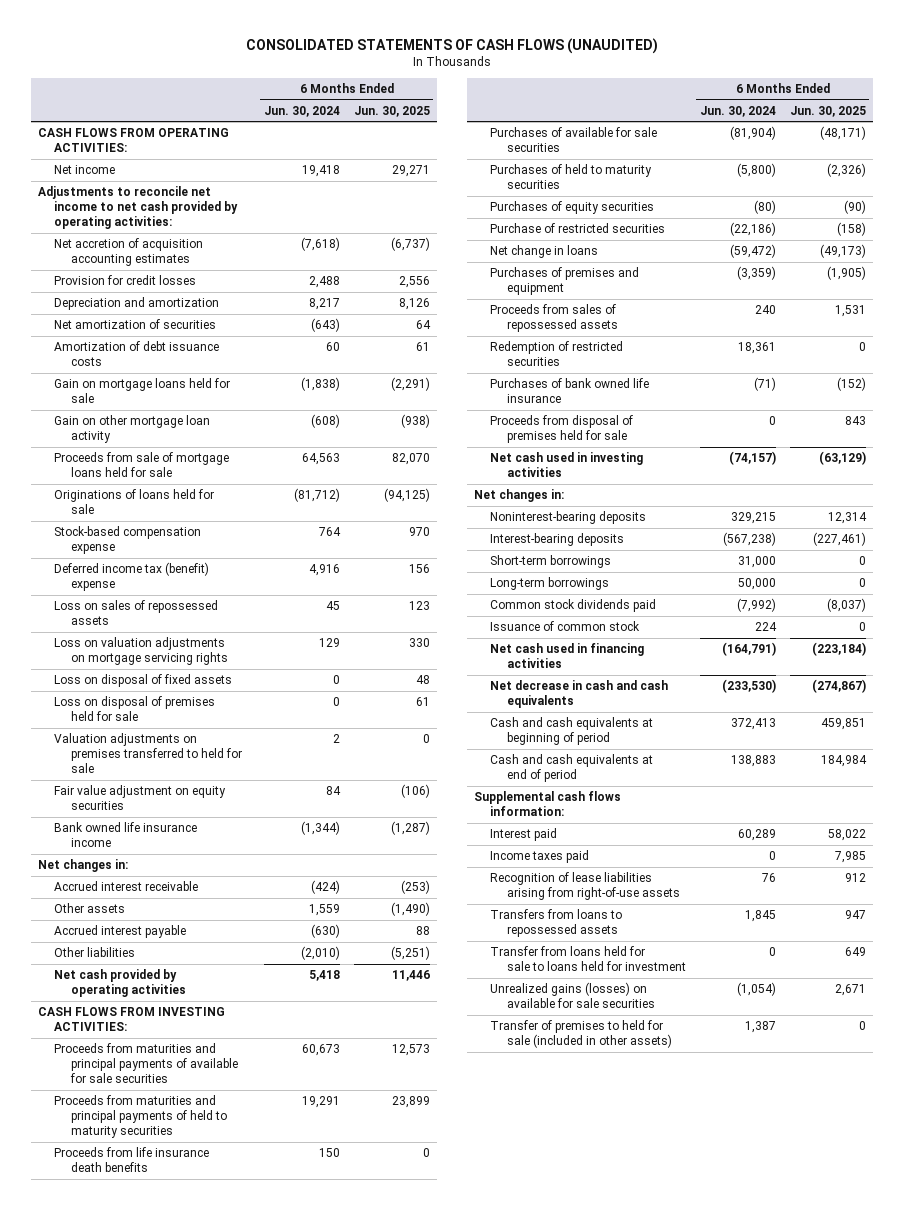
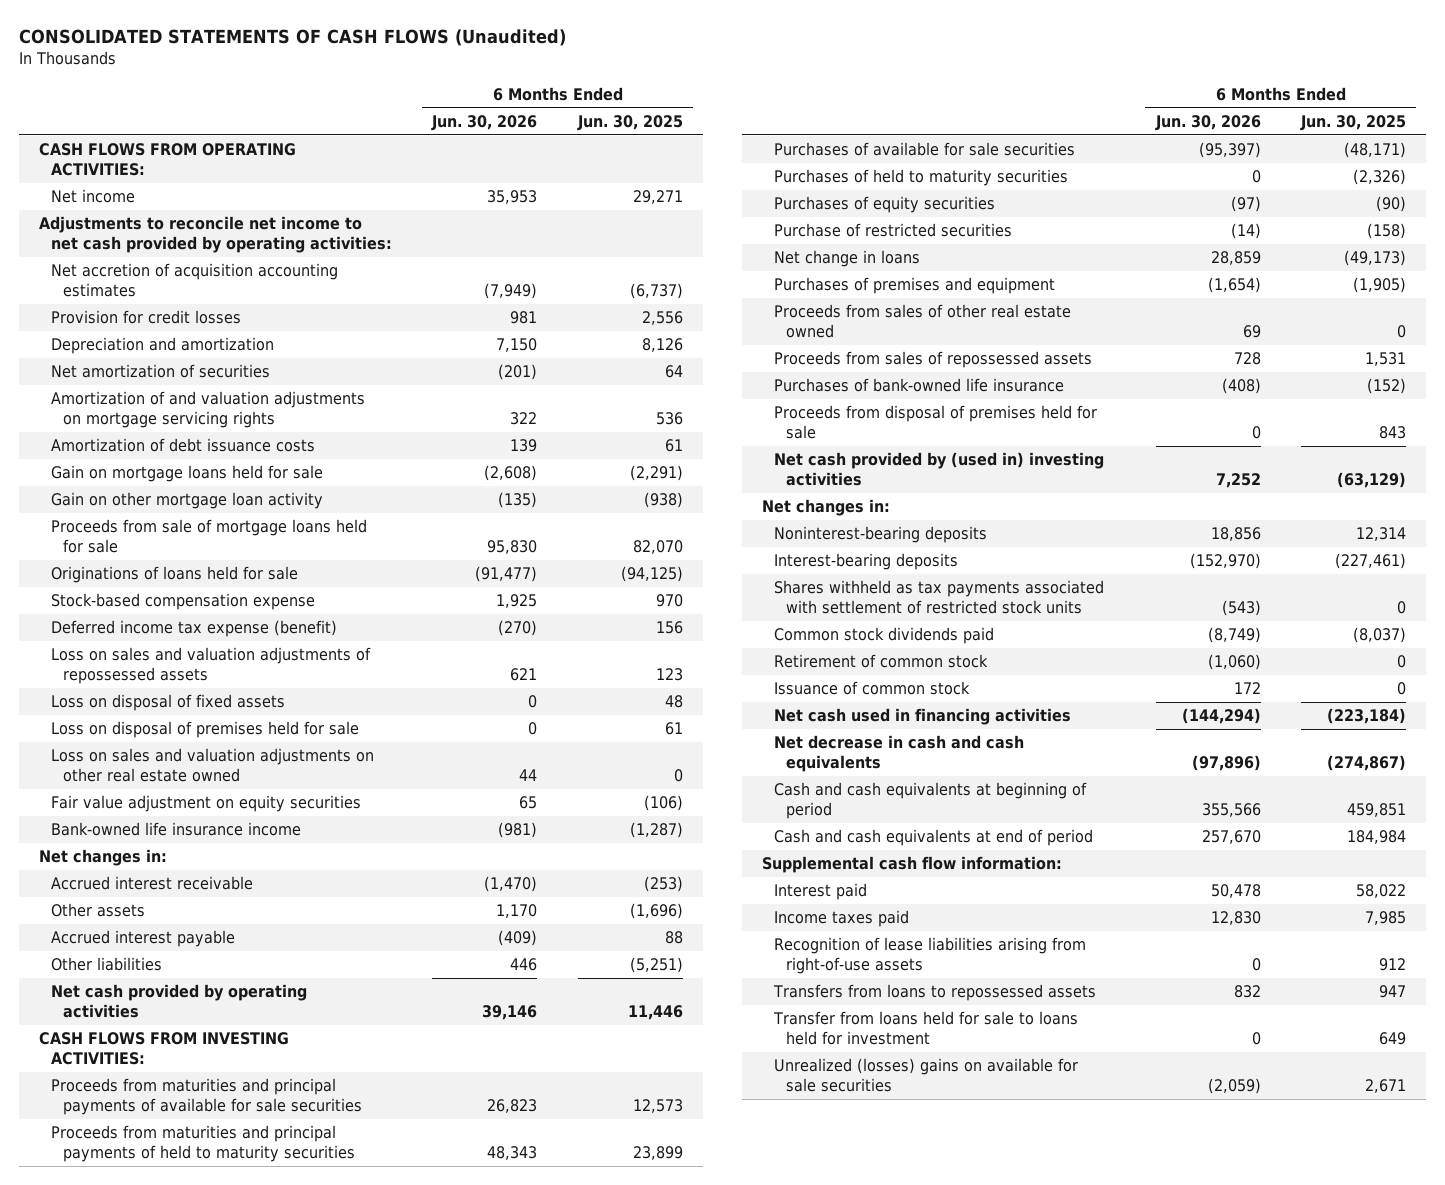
- CONSOLIDATED STATEMENTS OF CASH FLOWS (UNAUDITED)
+ CONSOLIDATED STATEMENTS OF CASH FLOWS (Unaudited)
- | 6 Months Ended Jun. 30, 2024 | 6 Months Ended Jun. 30, 2025
+ | 6 Months Ended Jun. 30, 2026 | 6 Months Ended Jun. 30, 2025
+ Amortization of and valuation adjustments on mortgage servicing rights | 322 | 536
- Deferred income tax (benefit) expense | 4,916 | 156
- Loss on sales of repossessed assets | 45 | 123
- Loss on valuation adjustments on mortgage servicing rights | 129 | 330
+ Deferred income tax expense (benefit) | (270) | 156
+ Loss on sales and valuation adjustments of repossessed assets | 621 | 123
- Valuation adjustments on premises transferred to held for sale | 2 | 0
+ Loss on sales and valuation adjustments on other real estate owned | 44 | 0
- Bank owned life insurance income | (1,344) | (1,287)
+ Bank-owned life insurance income | (981) | (1,287)
- Other assets | 1,559 | (1,490)
+ Other assets | 1,170 | (1,696)
- Proceeds from life insurance death benefits | 150 | 0
+ Proceeds from sales of other real estate owned | 69 | 0
- Redemption of restricted securities | 18,361 | 0
- Purchases of bank owned life insurance | (71) | (152)
+ Purchases of bank-owned life insurance | (408) | (152)
- Net cash used in investing activities | (74,157) | (63,129)
+ Net cash provided by (used in) investing activities | 7,252 | (63,129)
- Short-term borrowings | 31,000 | 0
- Long-term borrowings | 50,000 | 0
+ Shares withheld as tax payments associated with settlement of restricted stock units | (543) | 0
+ Retirement of common stock | (1,060) | 0
- Supplemental cash flows information:
+ Supplemental cash flow information:
- Unrealized gains (losses) on available for sale securities | (1,054) | 2,671
- Transfer of premises to held for sale (included in other assets) | 1,387 | 0
+ Unrealized (losses) gains on available for sale securities | (2,059) | 2,671

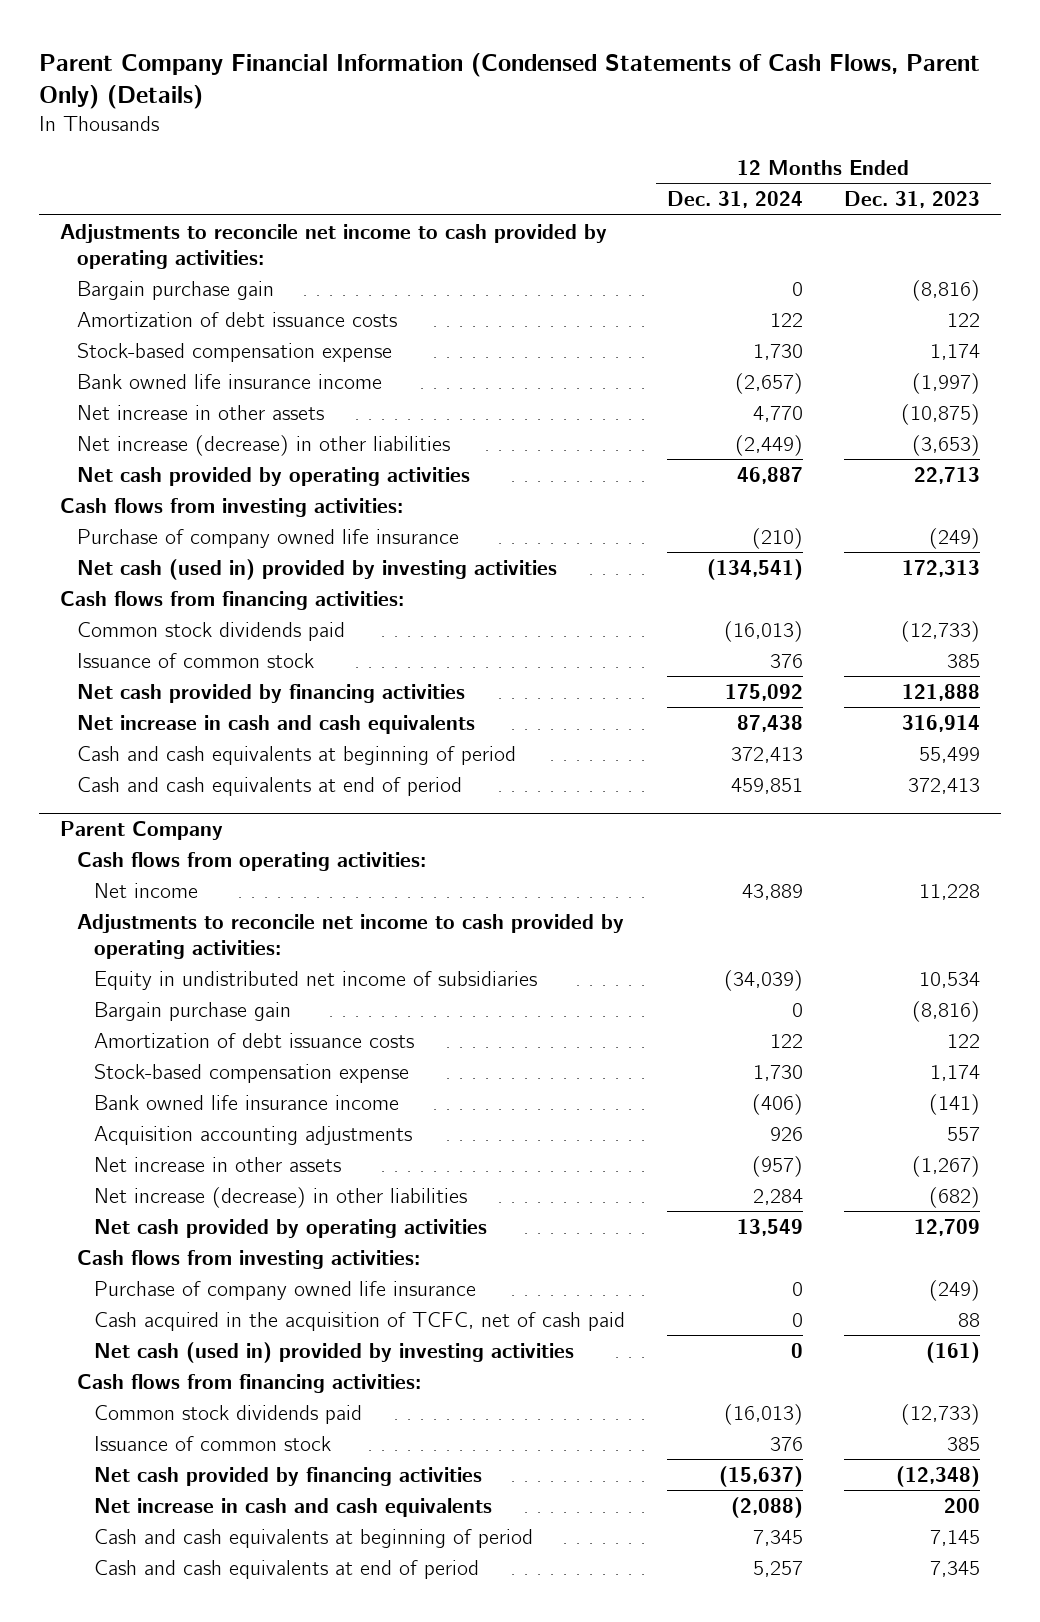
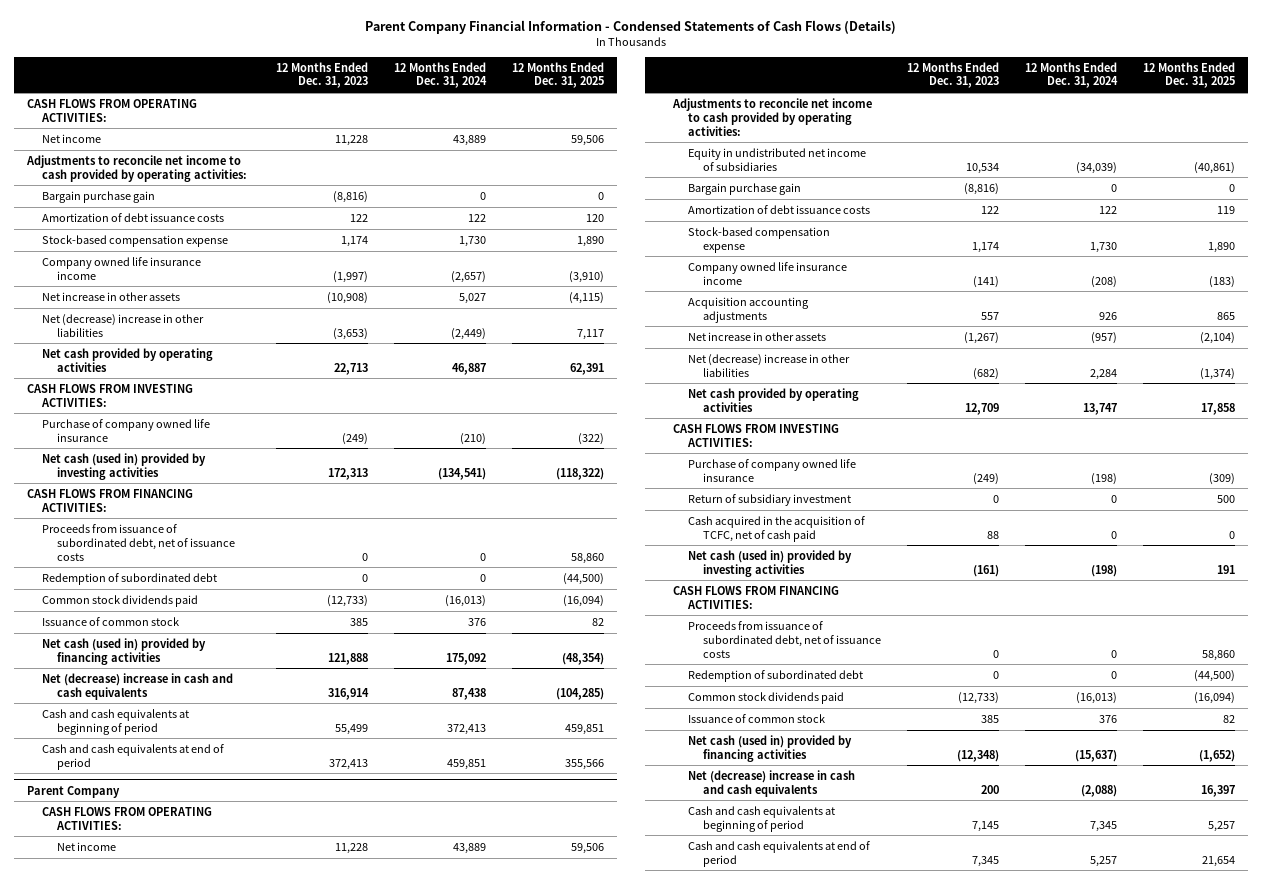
- Parent Company Financial Information (Condensed Statements of Cash Flows, Parent Only) (Details)
+ Parent Company Financial Information - Condensed Statements of Cash Flows (Details)
- | 12 Months Ended Dec. 31, 2024 | 12 Months Ended Dec. 31, 2023
+ | 12 Months Ended Dec. 31, 2023 | 12 Months Ended Dec. 31, 2024 | 12 Months Ended Dec. 31, 2025
+ CASH FLOWS FROM OPERATING ACTIVITIES:
+ Net income | 11,228 | 43,889 | 59,506
- Bank owned life insurance income | (2,657) | (1,997)
- Net increase in other assets | 4,770 | (10,875)
- Net increase (decrease) in other liabilities | (2,449) | (3,653)
+ Company owned life insurance income | (1,997) | (2,657) | (3,910)
+ Net increase in other assets | (10,908) | 5,027 | (4,115)
+ Net (decrease) increase in other liabilities | (3,653) | (2,449) | 7,117
- Cash flows from investing activities:
+ CASH FLOWS FROM INVESTING ACTIVITIES:
- Cash flows from financing activities:
+ CASH FLOWS FROM FINANCING ACTIVITIES:
+ Proceeds from issuance of subordinated debt, net of issuance costs | 0 | 0 | 58,860
+ Redemption of subordinated debt | 0 | 0 | (44,500)
- Net cash provided by financing activities | 175,092 | 121,888
- Net increase in cash and cash equivalents | 87,438 | 316,914
+ Net cash (used in) provided by financing activities | 121,888 | 175,092 | (48,354)
+ Net (decrease) increase in cash and cash equivalents | 316,914 | 87,438 | (104,285)
@ Parent Company
- Cash flows from operating activities:
+ CASH FLOWS FROM OPERATING ACTIVITIES:
- Bank owned life insurance income | (406) | (141)
+ Company owned life insurance income | (141) | (208) | (183)
- Net increase (decrease) in other liabilities | 2,284 | (682)
- Net cash provided by operating activities | 13,549 | 12,709
- Cash flows from investing activities:
- Purchase of company owned life insurance | 0 | (249)
+ Net (decrease) increase in other liabilities | (682) | 2,284 | (1,374)
+ Net cash provided by operating activities | 12,709 | 13,747 | 17,858
+ CASH FLOWS FROM INVESTING ACTIVITIES:
+ Purchase of company owned life insurance | (249) | (198) | (309)
+ Return of subsidiary investment | 0 | 0 | 500
- Net cash (used in) provided by investing activities | 0 | (161)
- Cash flows from financing activities:
+ Net cash (used in) provided by investing activities | (161) | (198) | 191
+ CASH FLOWS FROM FINANCING ACTIVITIES:
+ Proceeds from issuance of subordinated debt, net of issuance costs | 0 | 0 | 58,860
+ Redemption of subordinated debt | 0 | 0 | (44,500)
- Net cash provided by financing activities | (15,637) | (12,348)
- Net increase in cash and cash equivalents | (2,088) | 200
+ Net cash (used in) provided by financing activities | (12,348) | (15,637) | (1,652)
+ Net (decrease) increase in cash and cash equivalents | 200 | (2,088) | 16,397

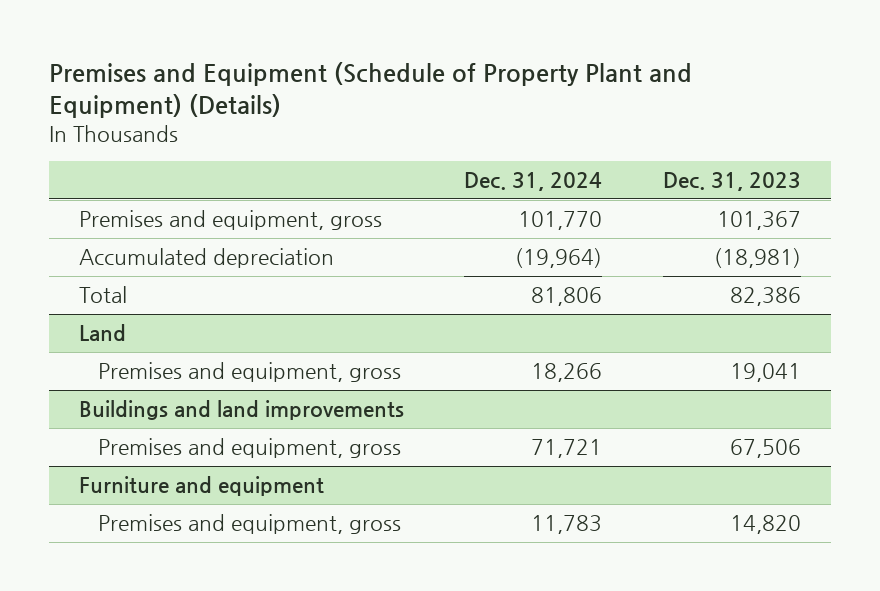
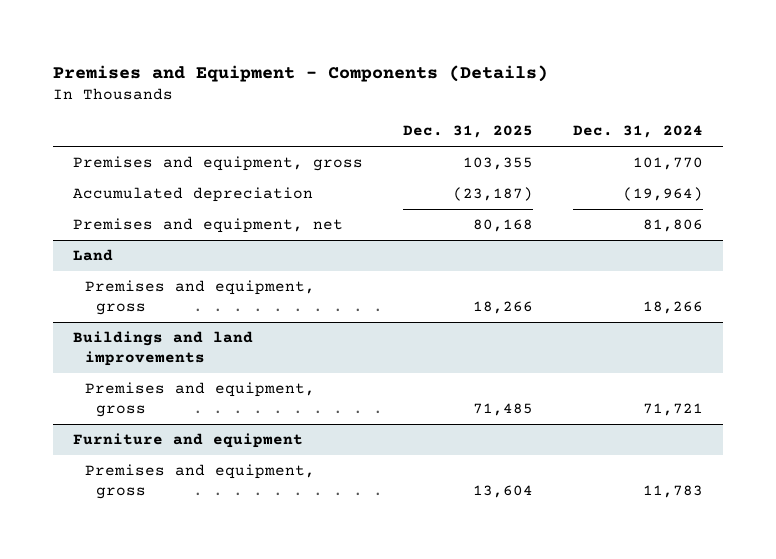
- Premises and Equipment (Schedule of Property Plant and Equipment) (Details)
+ Premises and Equipment - Components (Details)
- | Dec. 31, 2024 | Dec. 31, 2023
+ | Dec. 31, 2025 | Dec. 31, 2024
- Total | 81,806 | 82,386
+ Premises and equipment, net | 80,168 | 81,806

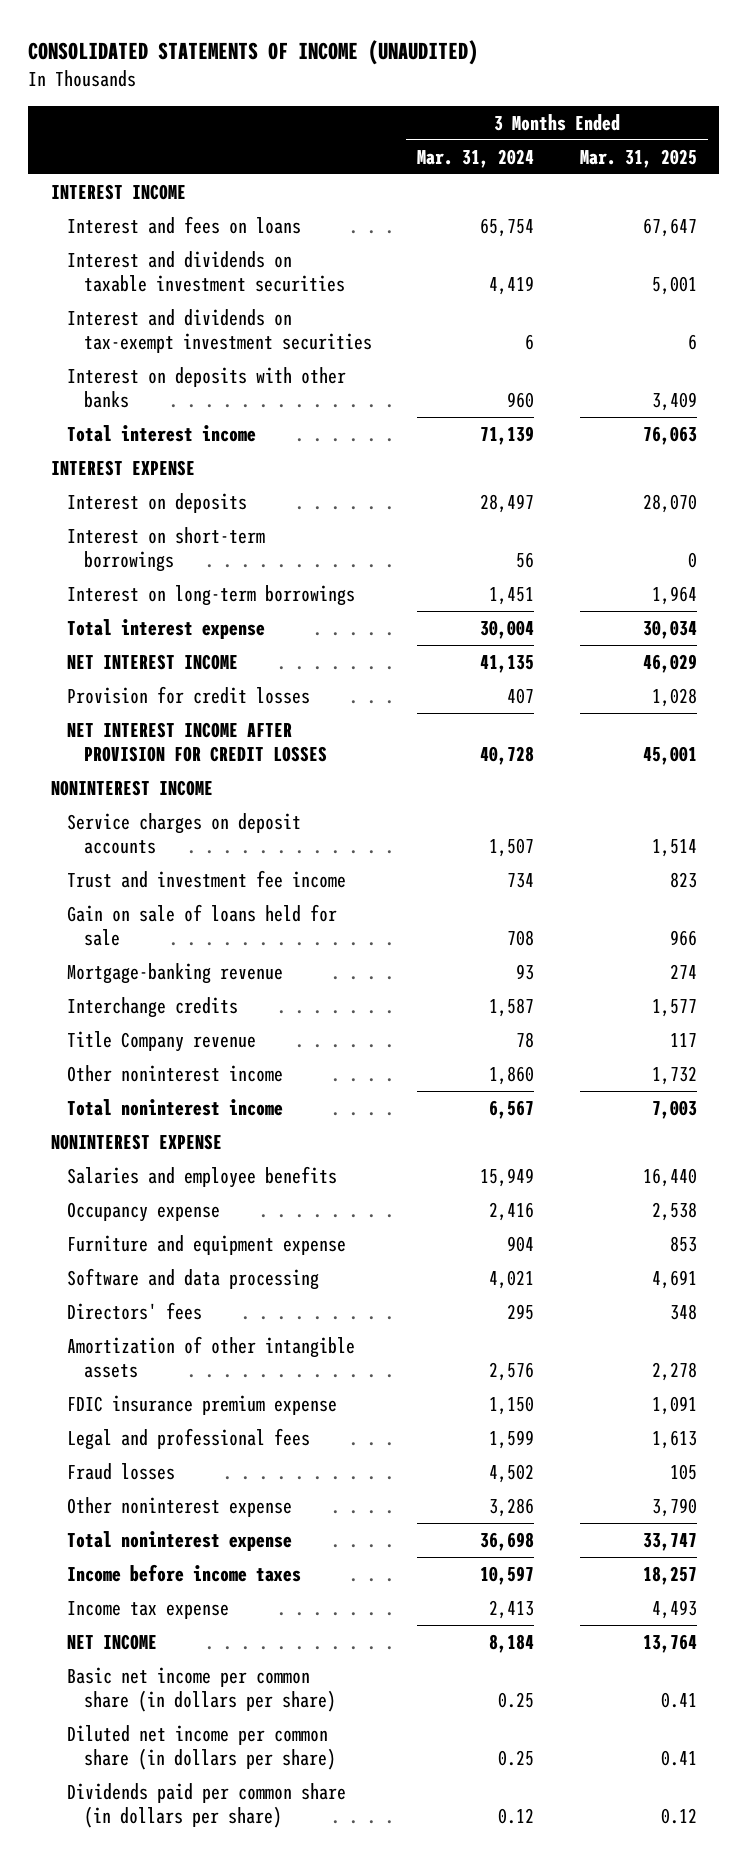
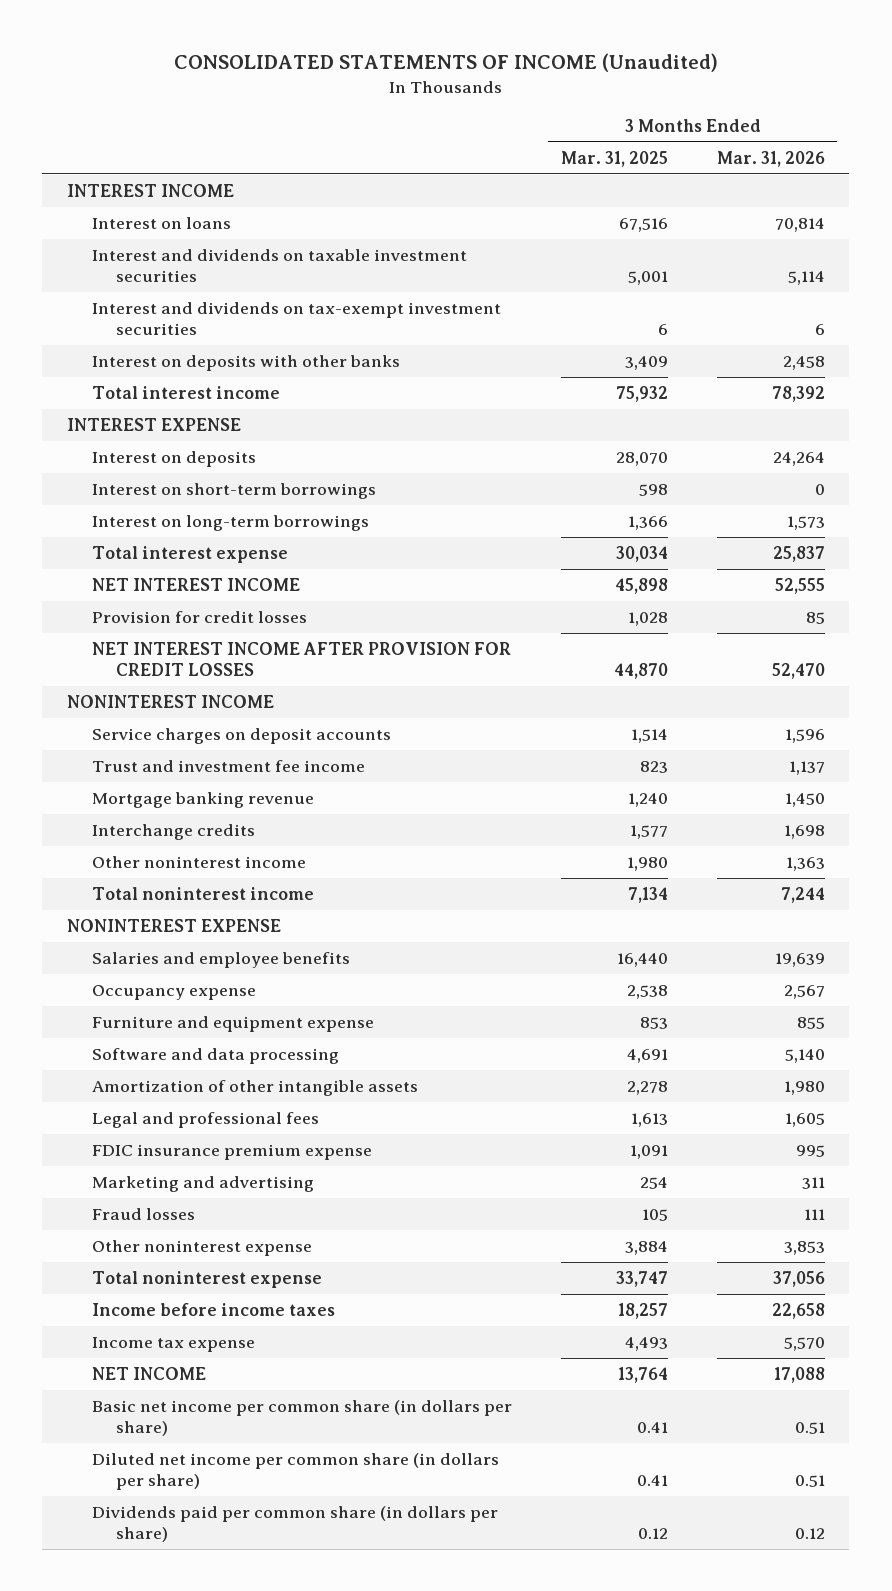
- CONSOLIDATED STATEMENTS OF INCOME (UNAUDITED)
+ CONSOLIDATED STATEMENTS OF INCOME (Unaudited)
- | 3 Months Ended Mar. 31, 2024 | 3 Months Ended Mar. 31, 2025
+ | 3 Months Ended Mar. 31, 2025 | 3 Months Ended Mar. 31, 2026
- Interest and fees on loans | 65,754 | 67,647
+ Interest on loans | 67,516 | 70,814
- Total interest income | 71,139 | 76,063
+ Total interest income | 75,932 | 78,392
- Interest on short-term borrowings | 56 | 0
- Interest on long-term borrowings | 1,451 | 1,964
+ Interest on short-term borrowings | 598 | 0
+ Interest on long-term borrowings | 1,366 | 1,573
- NET INTEREST INCOME | 41,135 | 46,029
+ NET INTEREST INCOME | 45,898 | 52,555
- NET INTEREST INCOME AFTER PROVISION FOR CREDIT LOSSES | 40,728 | 45,001
+ NET INTEREST INCOME AFTER PROVISION FOR CREDIT LOSSES | 44,870 | 52,470
- Gain on sale of loans held for sale | 708 | 966
- Mortgage-banking revenue | 93 | 274
+ Mortgage banking revenue | 1,240 | 1,450
- Title Company revenue | 78 | 117
- Other noninterest income | 1,860 | 1,732
- Total noninterest income | 6,567 | 7,003
+ Other noninterest income | 1,980 | 1,363
+ Total noninterest income | 7,134 | 7,244
- Directors' fees | 295 | 348
moved down: FDIC insurance premium expense | 1,091 | 995
+ Marketing and advertising | 254 | 311
- Other noninterest expense | 3,286 | 3,790
+ Other noninterest expense | 3,884 | 3,853

